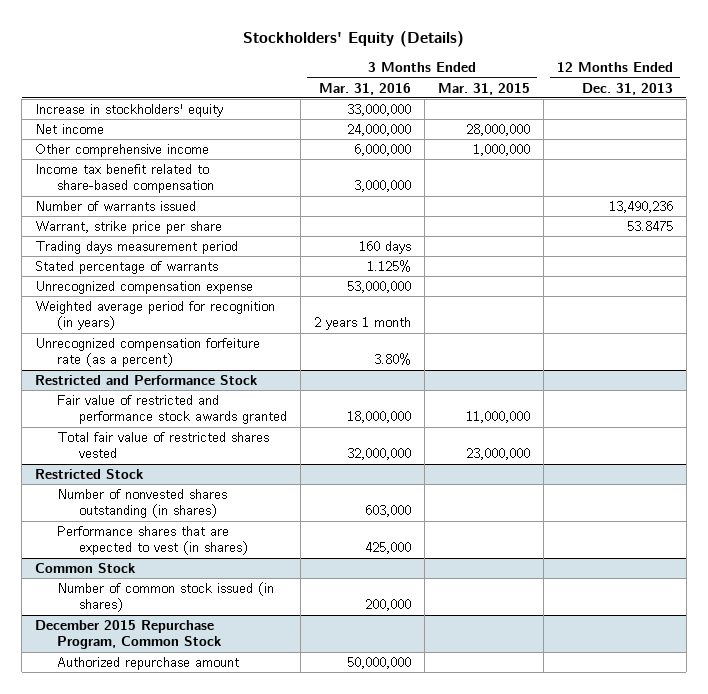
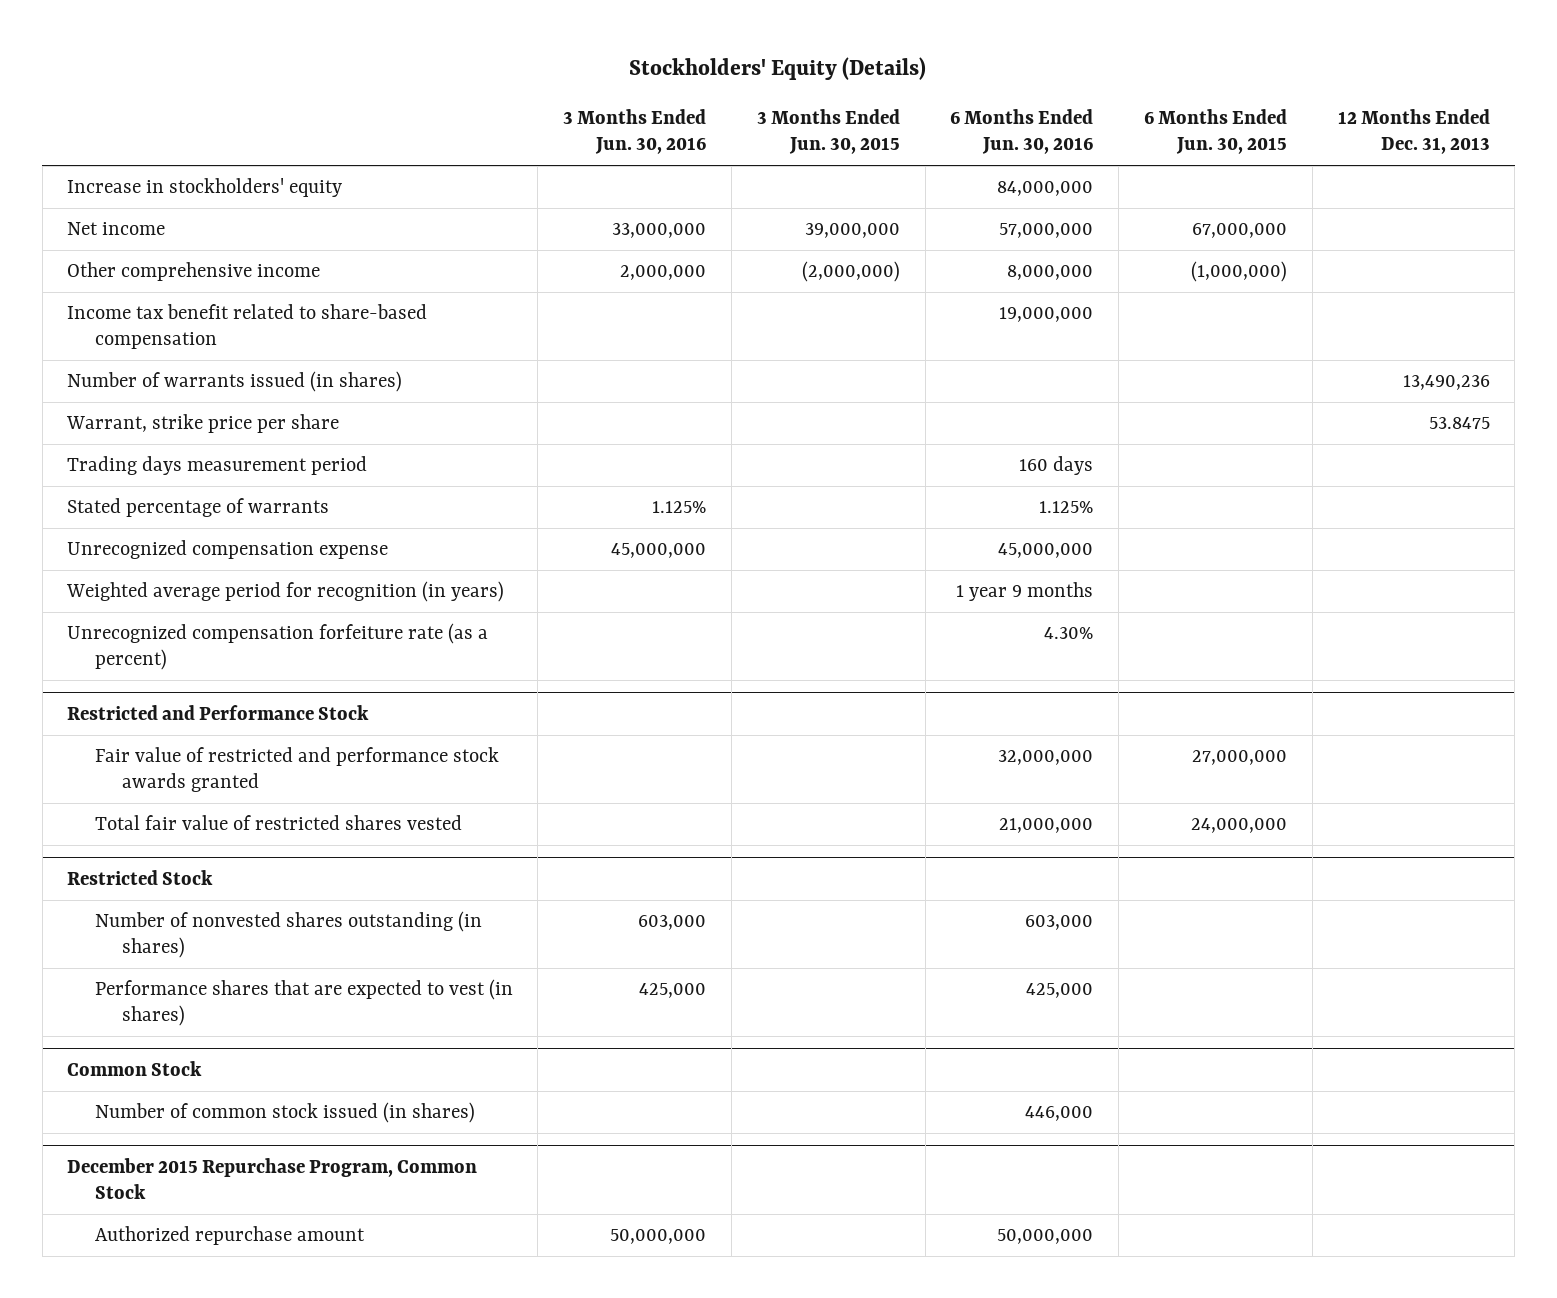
- | 3 Months Ended Mar. 31, 2016 | 3 Months Ended Mar. 31, 2015 | 12 Months Ended Dec. 31, 2013
+ | 3 Months Ended Jun. 30, 2016 | 3 Months Ended Jun. 30, 2015 | 6 Months Ended Jun. 30, 2016 | 6 Months Ended Jun. 30, 2015 | 12 Months Ended Dec. 31, 2013
- Number of warrants issued | | | 13,490,236
+ Number of warrants issued (in shares) | | | | | 13,490,236

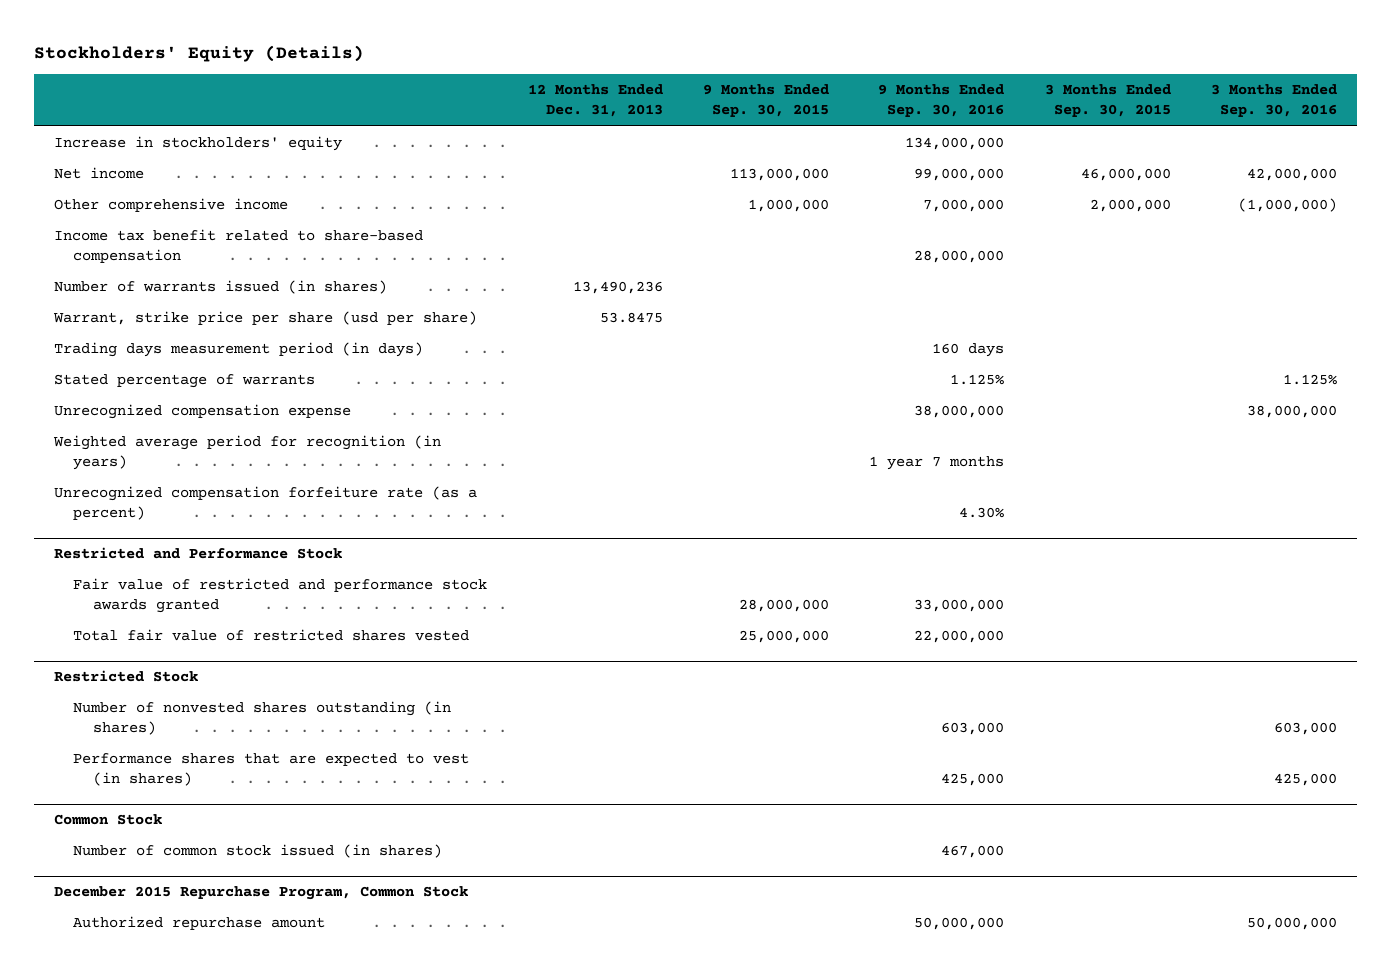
- | 3 Months Ended Jun. 30, 2016 | 3 Months Ended Jun. 30, 2015 | 6 Months Ended Jun. 30, 2016 | 6 Months Ended Jun. 30, 2015 | 12 Months Ended Dec. 31, 2013
+ | 12 Months Ended Dec. 31, 2013 | 9 Months Ended Sep. 30, 2015 | 9 Months Ended Sep. 30, 2016 | 3 Months Ended Sep. 30, 2015 | 3 Months Ended Sep. 30, 2016
- Warrant, strike price per share | | | | | 53.8475
- Trading days measurement period | | | 160 days | |
+ Warrant, strike price per share (usd per share) | 53.8475 | | | |
+ Trading days measurement period (in days) | | | 160 days | |

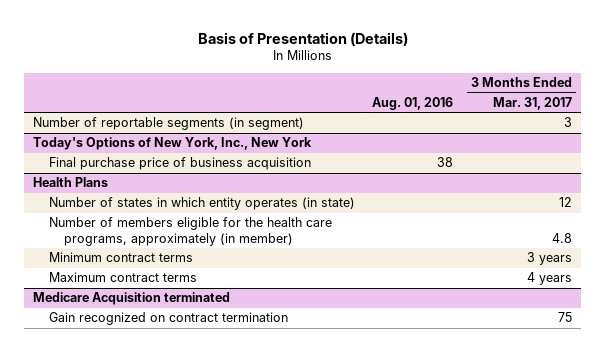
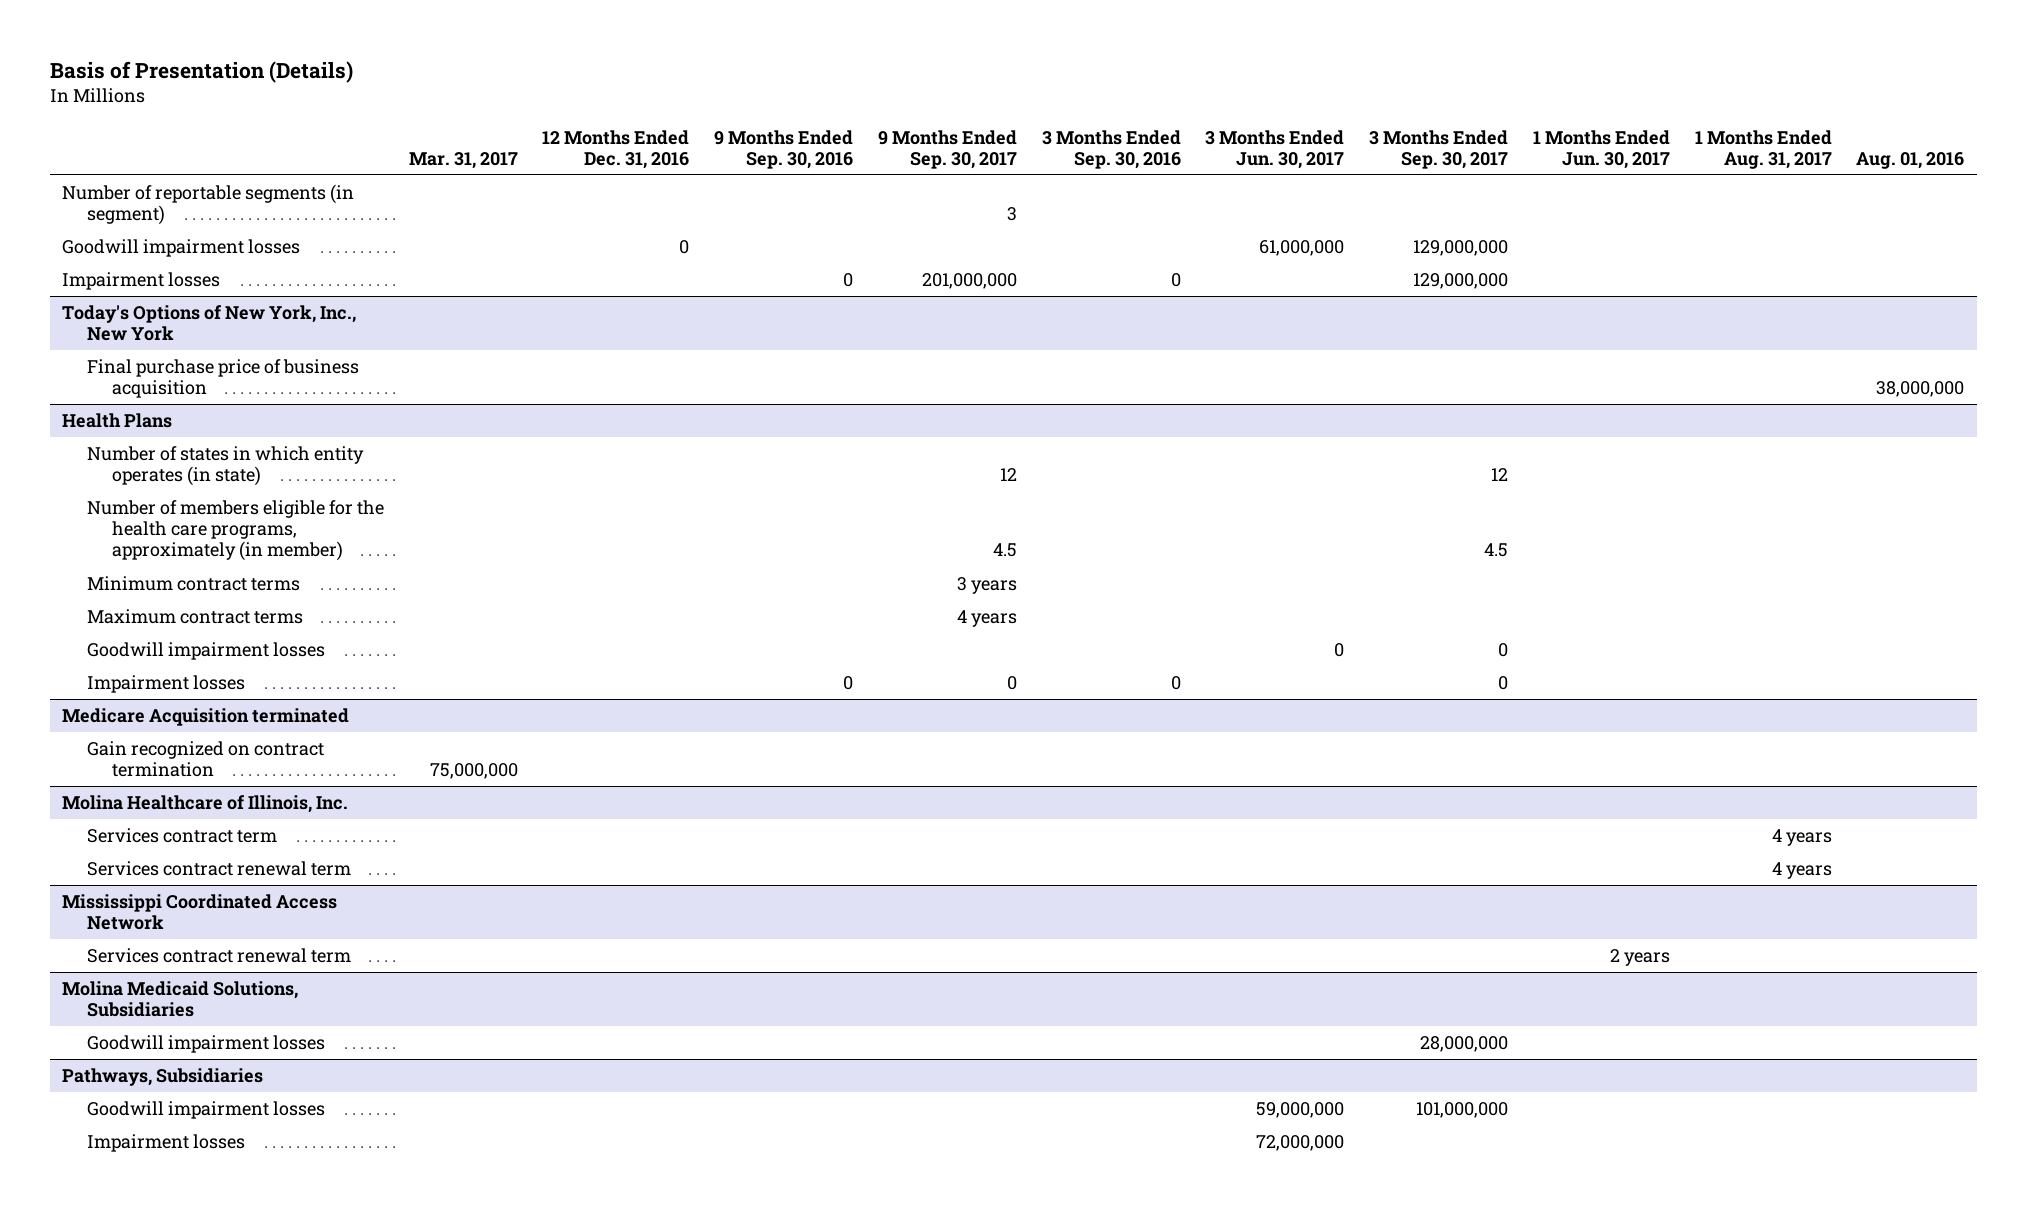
- | Aug. 01, 2016 | 3 Months Ended Mar. 31, 2017
+ | Mar. 31, 2017 | 12 Months Ended Dec. 31, 2016 | 9 Months Ended Sep. 30, 2016 | 9 Months Ended Sep. 30, 2017 | 3 Months Ended Sep. 30, 2016 | 3 Months Ended Jun. 30, 2017 | 3 Months Ended Sep. 30, 2017 | 1 Months Ended Jun. 30, 2017 | 1 Months Ended Aug. 31, 2017 | Aug. 01, 2016
+ Goodwill impairment losses | | 0 | | | | 61,000,000 | 129,000,000 | | |
+ Impairment losses | | | 0 | 201,000,000 | 0 | | 129,000,000 | | |
@ Today's Options of New York, Inc., New York
- Final purchase price of business acquisition | 38 |
+ Final purchase price of business acquisition | | | | | | | | | | 38,000,000
@ Health Plans
+ Goodwill impairment losses | | | | | | 0 | 0 | | |
+ Impairment losses | | | 0 | 0 | 0 | | 0 | | |
+ Molina Healthcare of Illinois, Inc.
+ Services contract term | | | | | | | | | 4 years |
+ Services contract renewal term | | | | | | | | | 4 years |
+ Mississippi Coordinated Access Network
+ Services contract renewal term | | | | | | | | 2 years | |
+ Molina Medicaid Solutions, Subsidiaries
+ Goodwill impairment losses | | | | | | | 28,000,000 | | |
+ Pathways, Subsidiaries
+ Goodwill impairment losses | | | | | | 59,000,000 | 101,000,000 | | |
+ Impairment losses | | | | | | 72,000,000 | | | |

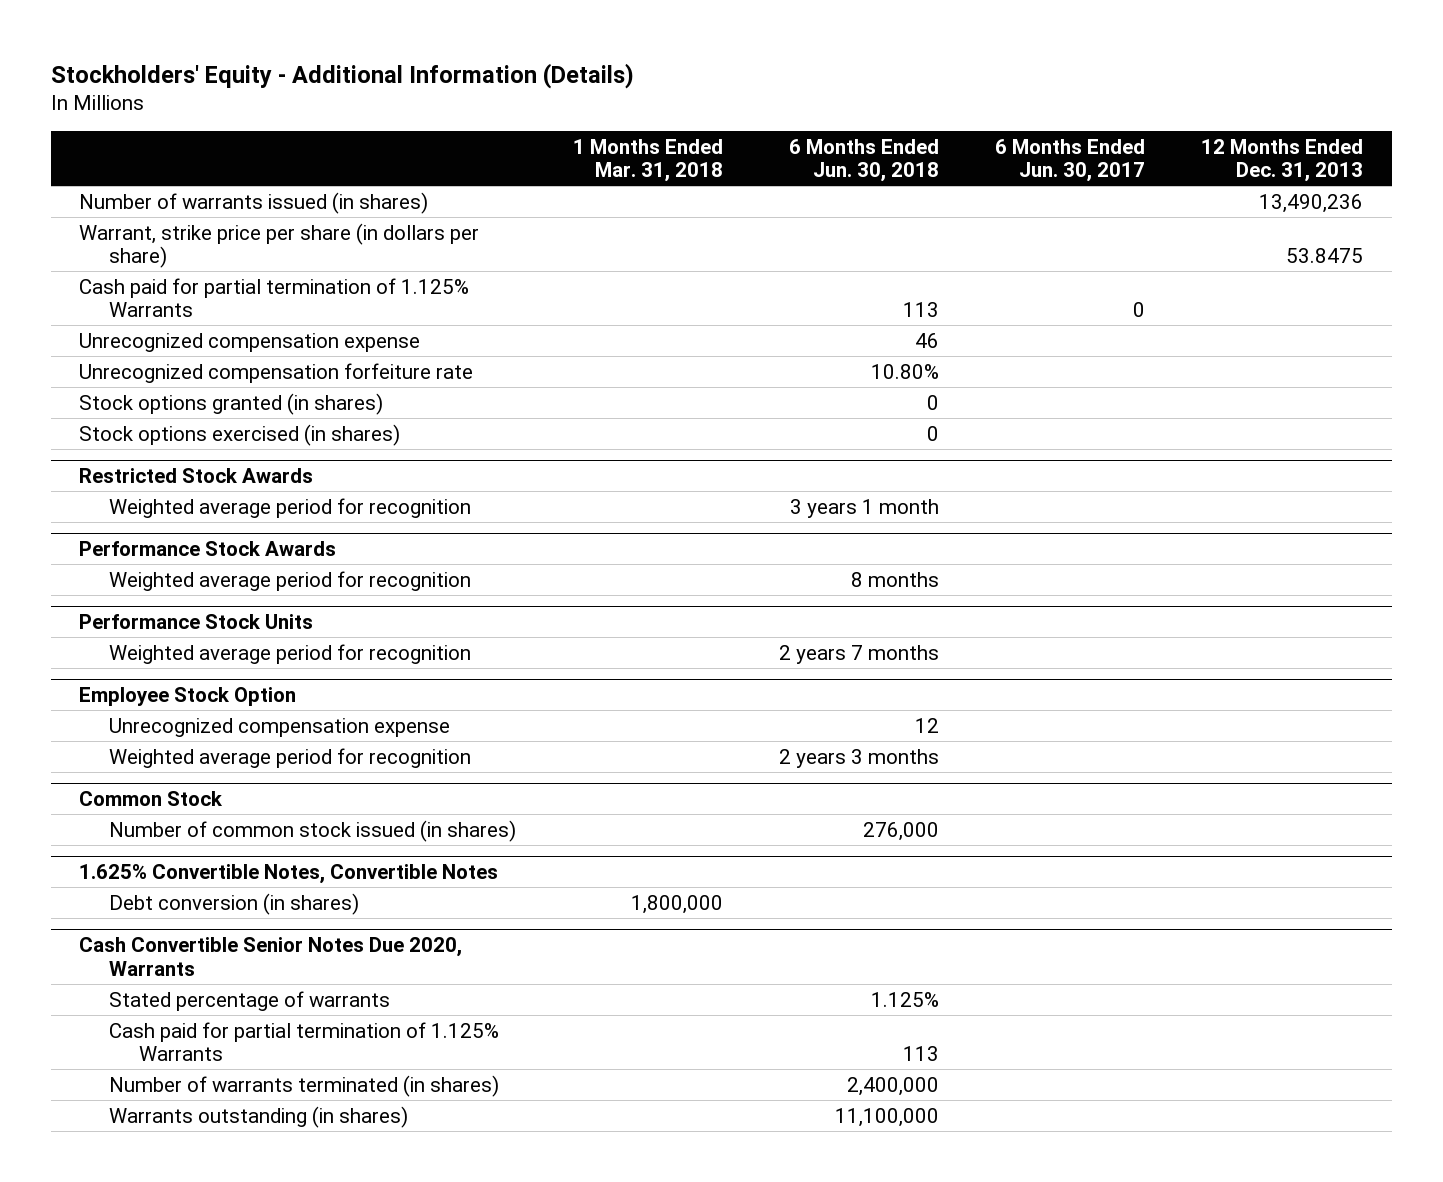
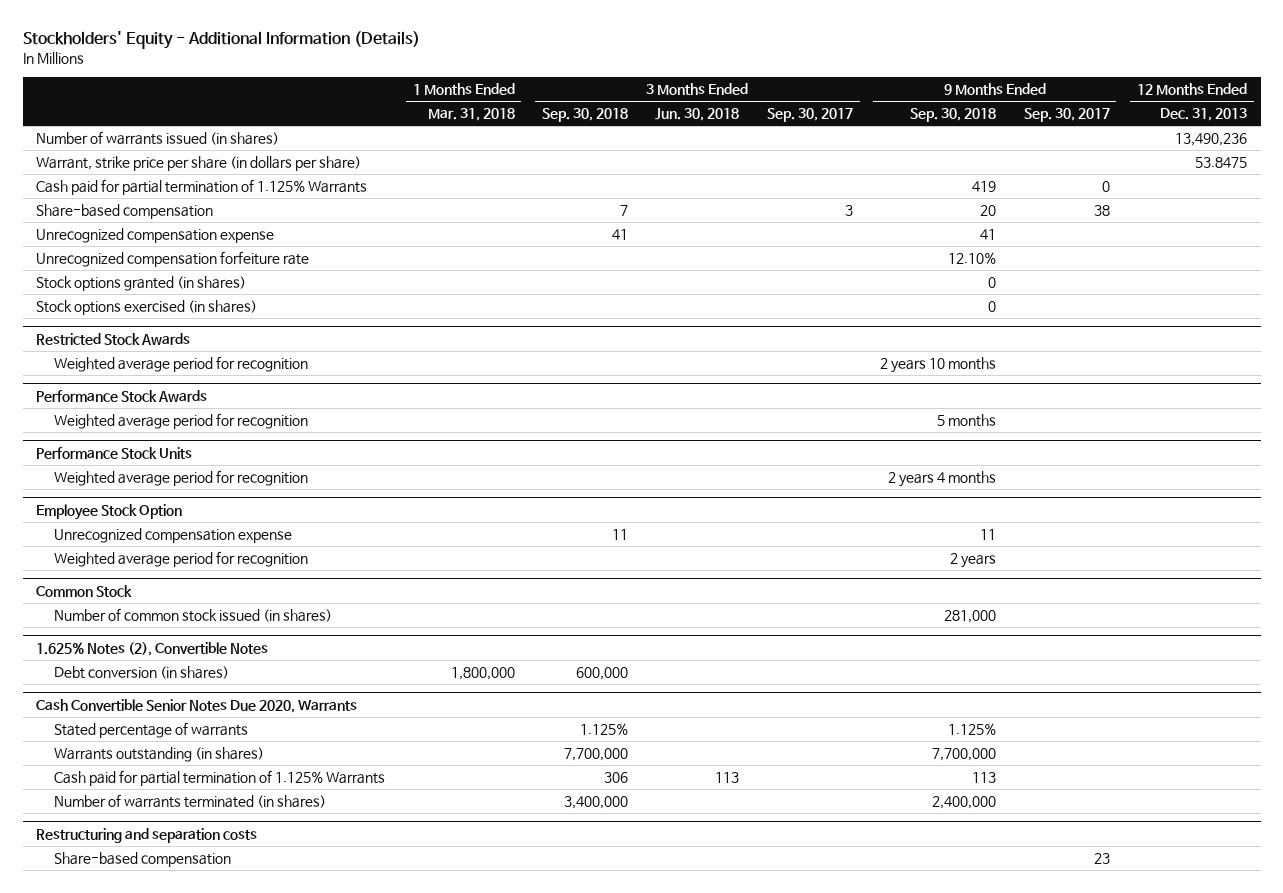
- | 1 Months Ended Mar. 31, 2018 | 6 Months Ended Jun. 30, 2018 | 6 Months Ended Jun. 30, 2017 | 12 Months Ended Dec. 31, 2013
+ | 1 Months Ended Mar. 31, 2018 | 3 Months Ended Sep. 30, 2018 | 3 Months Ended Jun. 30, 2018 | 3 Months Ended Sep. 30, 2017 | 9 Months Ended Sep. 30, 2018 | 9 Months Ended Sep. 30, 2017 | 12 Months Ended Dec. 31, 2013
+ Share-based compensation | | 7 | | 3 | 20 | 38 |
- 1.625% Convertible Notes, Convertible Notes
+ 1.625% Notes (2), Convertible Notes
@ Cash Convertible Senior Notes Due 2020, Warrants
moved up: Warrants outstanding (in shares) | | 7,700,000 | | | 7,700,000 | |
+ Restructuring and separation costs
+ Share-based compensation | | | | | | 23 |

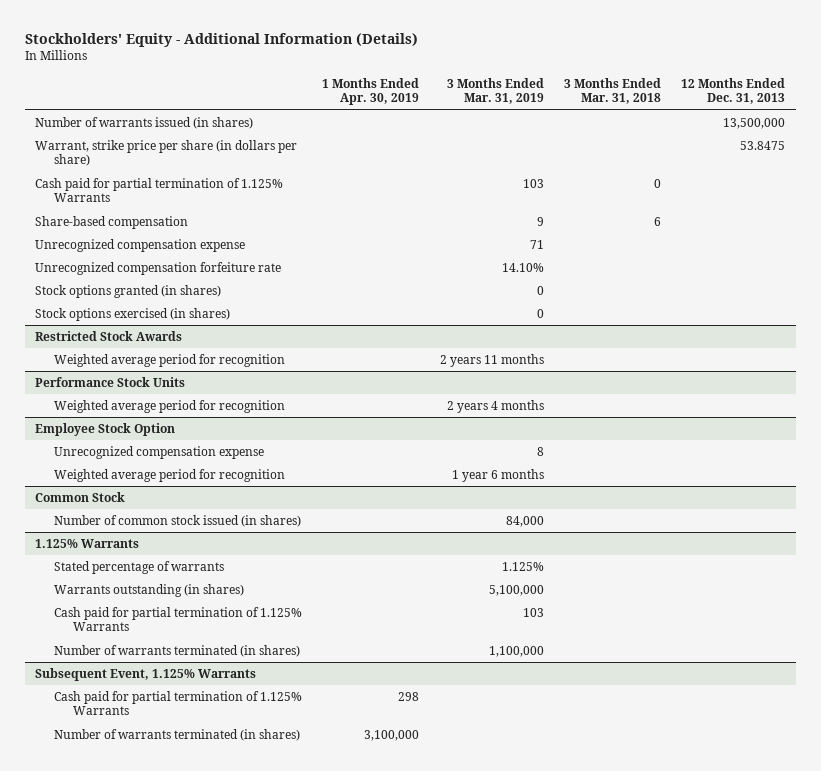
- | 1 Months Ended Mar. 31, 2018 | 3 Months Ended Sep. 30, 2018 | 3 Months Ended Jun. 30, 2018 | 3 Months Ended Sep. 30, 2017 | 9 Months Ended Sep. 30, 2018 | 9 Months Ended Sep. 30, 2017 | 12 Months Ended Dec. 31, 2013
+ | 1 Months Ended Apr. 30, 2019 | 3 Months Ended Mar. 31, 2019 | 3 Months Ended Mar. 31, 2018 | 12 Months Ended Dec. 31, 2013
- Number of warrants issued (in shares) | | | | | | | 13,490,236
+ Number of warrants issued (in shares) | | | | 13,500,000
- Performance Stock Awards
- Weighted average period for recognition | | | | | 5 months | |
- 1.625% Notes (2), Convertible Notes
- Debt conversion (in shares) | 1,800,000 | 600,000 | | | | |
- Cash Convertible Senior Notes Due 2020, Warrants
+ 1.125% Warrants
- Restructuring and separation costs
- Share-based compensation | | | | | | 23 |
+ Subsequent Event, 1.125% Warrants
+ Cash paid for partial termination of 1.125% Warrants | 298 | | |
+ Number of warrants terminated (in shares) | 3,100,000 | | |

